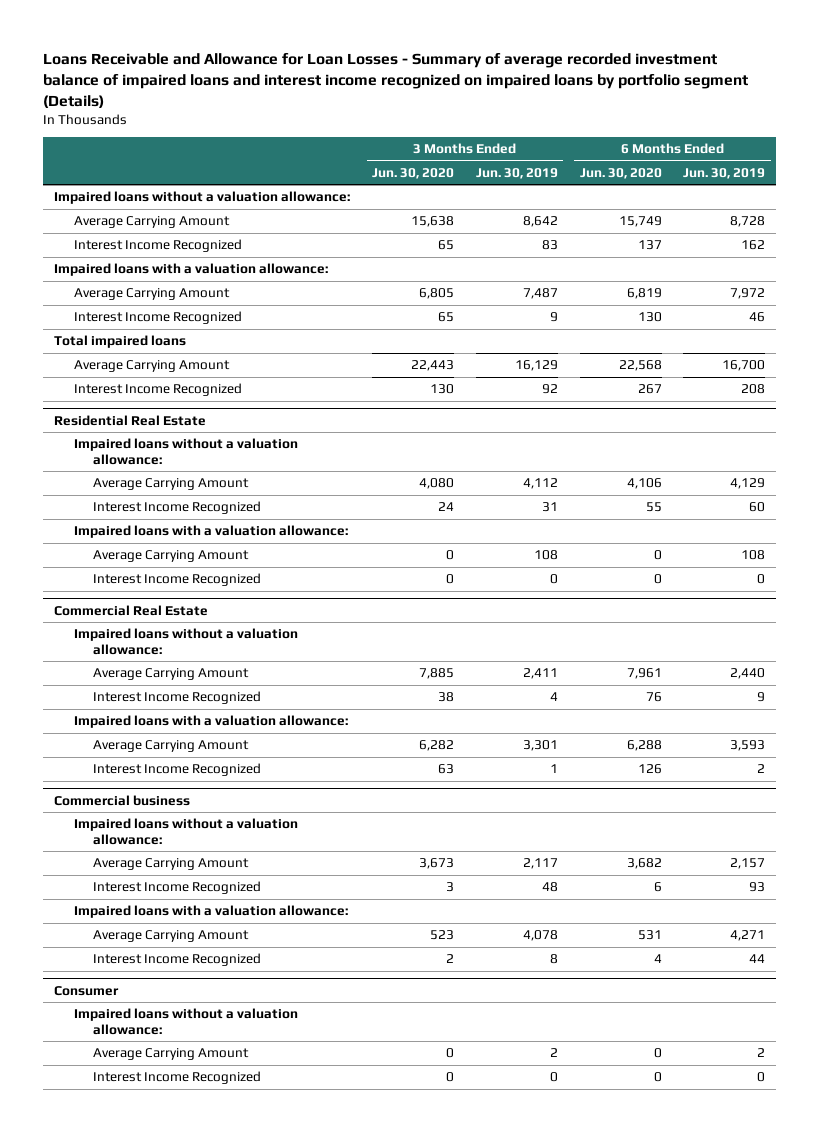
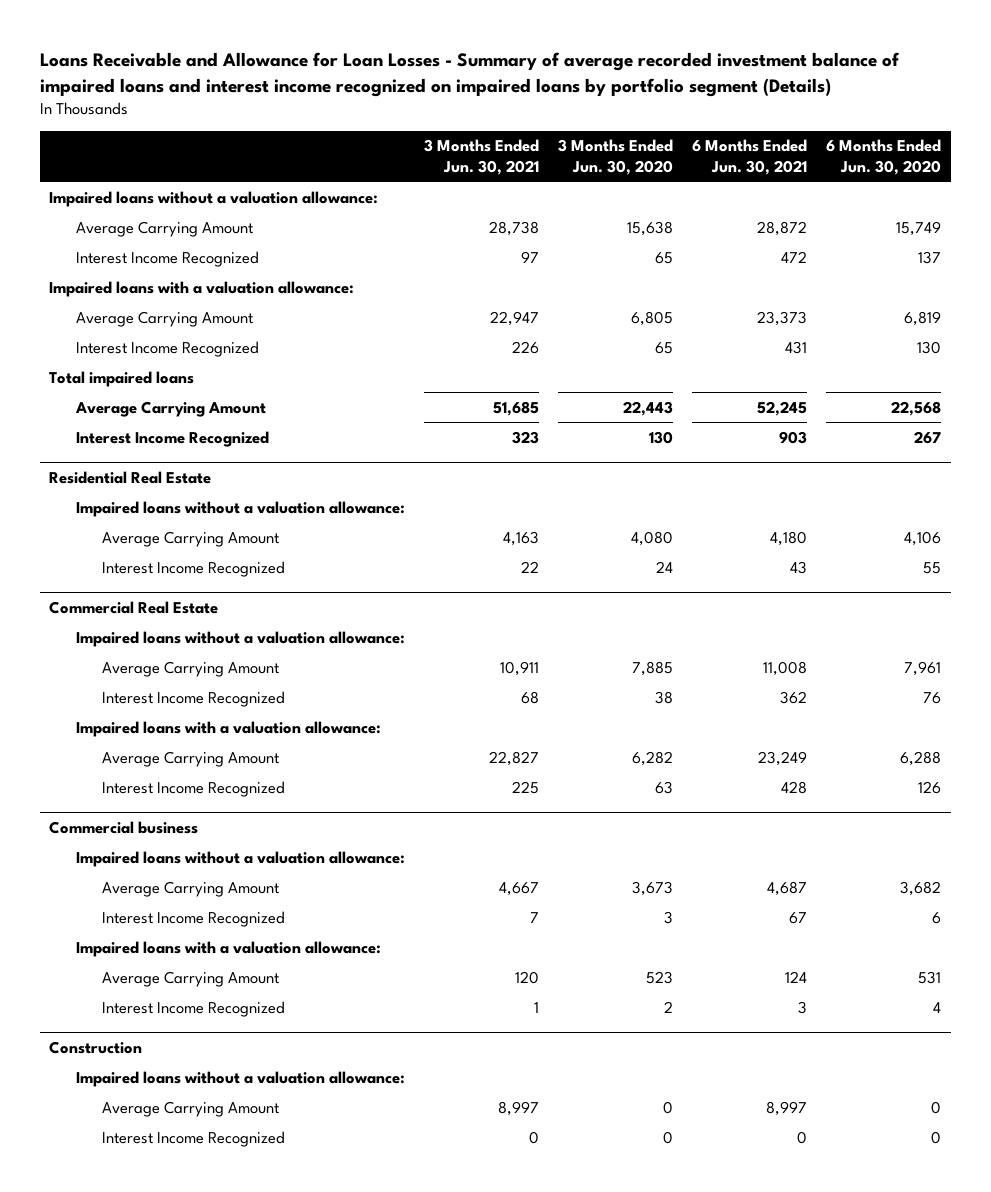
- | 3 Months Ended Jun. 30, 2020 | 3 Months Ended Jun. 30, 2019 | 6 Months Ended Jun. 30, 2020 | 6 Months Ended Jun. 30, 2019
+ | 3 Months Ended Jun. 30, 2021 | 3 Months Ended Jun. 30, 2020 | 6 Months Ended Jun. 30, 2021 | 6 Months Ended Jun. 30, 2020
@ Residential Real Estate
- Impaired loans with a valuation allowance:
- Average Carrying Amount | 0 | 108 | 0 | 108
- Interest Income Recognized | 0 | 0 | 0 | 0
- Consumer
+ Construction

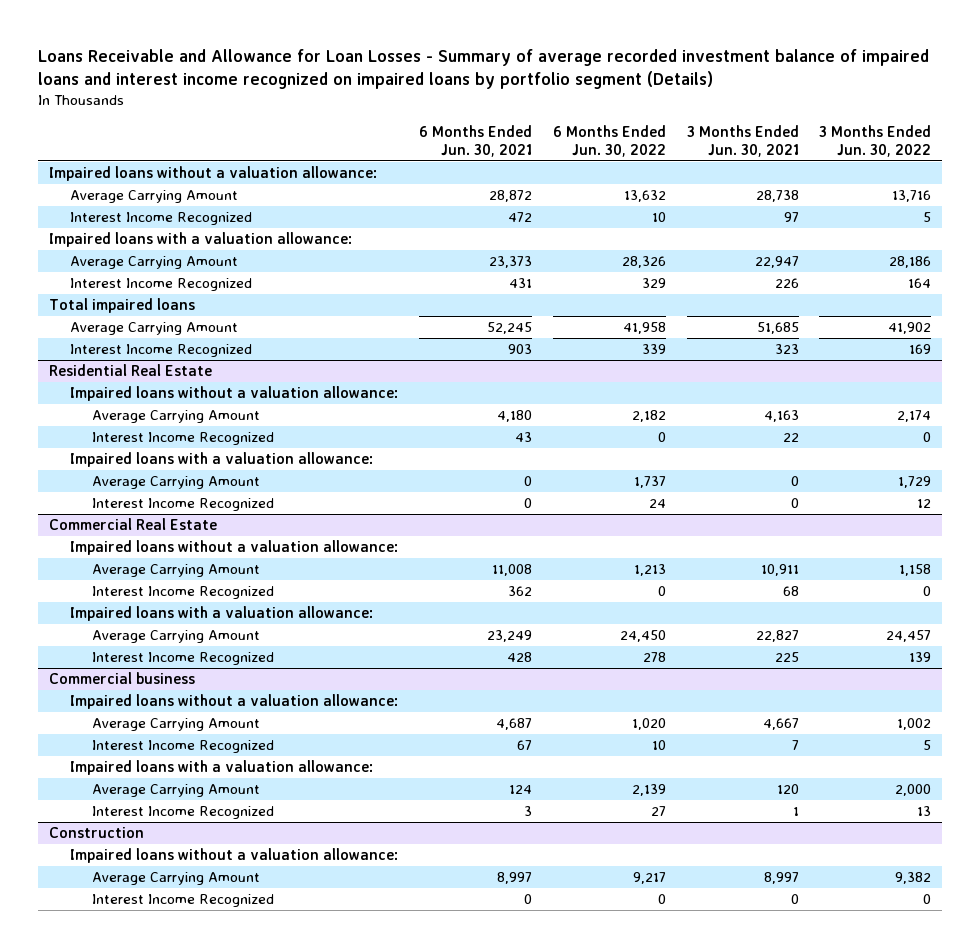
- | 3 Months Ended Jun. 30, 2021 | 3 Months Ended Jun. 30, 2020 | 6 Months Ended Jun. 30, 2021 | 6 Months Ended Jun. 30, 2020
+ | 6 Months Ended Jun. 30, 2021 | 6 Months Ended Jun. 30, 2022 | 3 Months Ended Jun. 30, 2021 | 3 Months Ended Jun. 30, 2022
@ Residential Real Estate
+ Impaired loans with a valuation allowance:
+ Average Carrying Amount | 0 | 1,737 | 0 | 1,729
+ Interest Income Recognized | 0 | 24 | 0 | 12

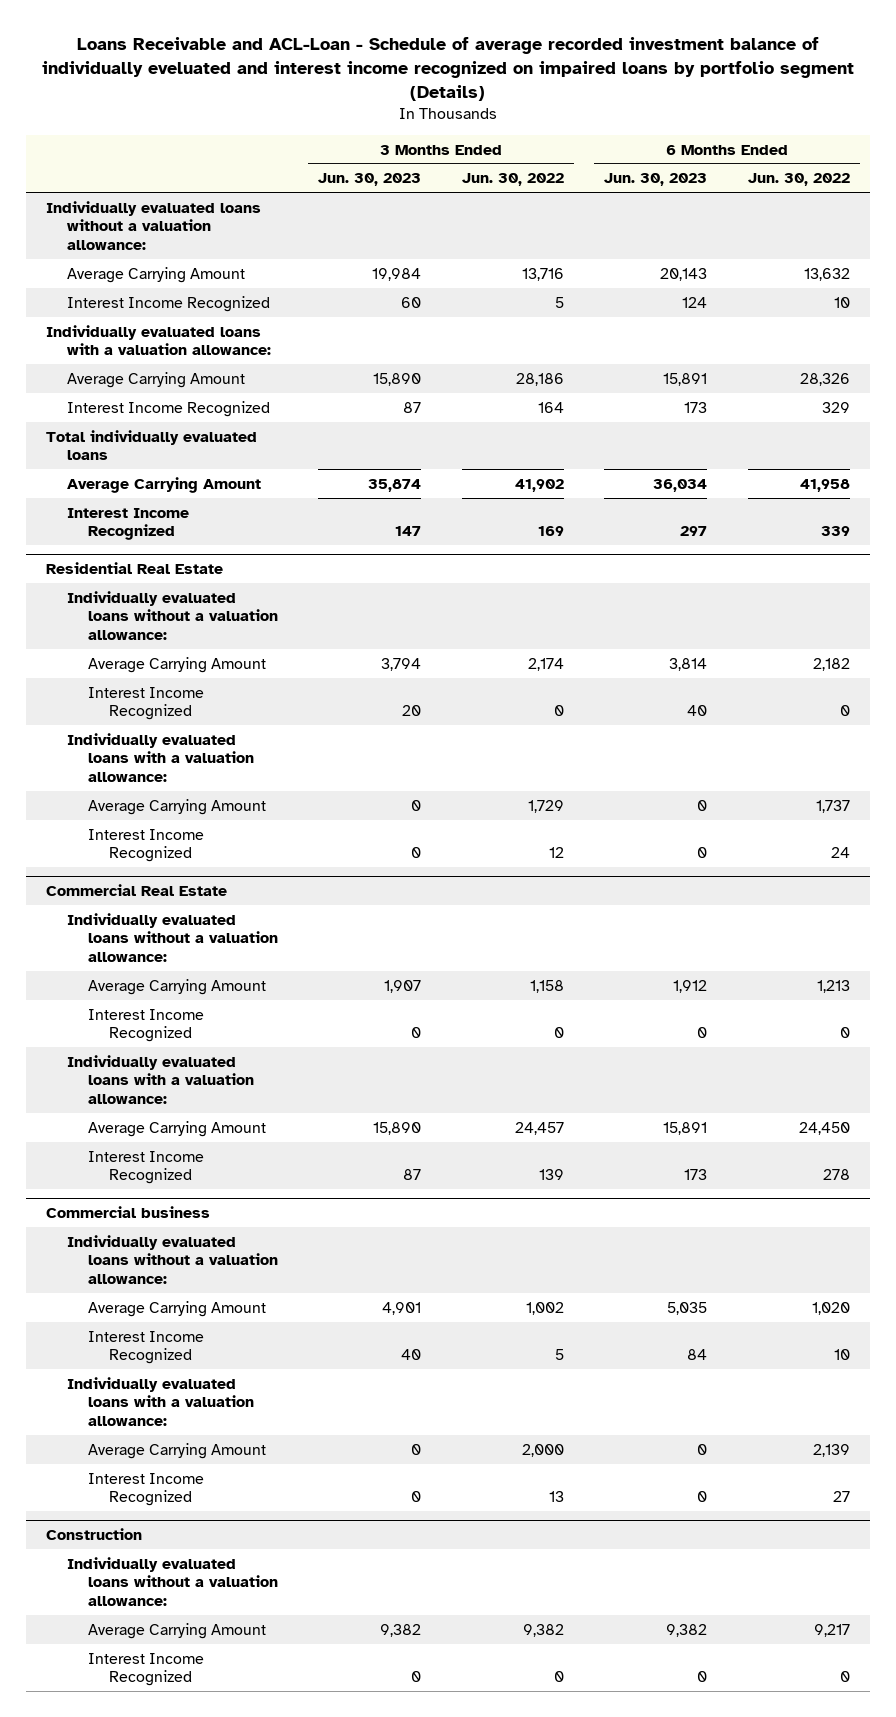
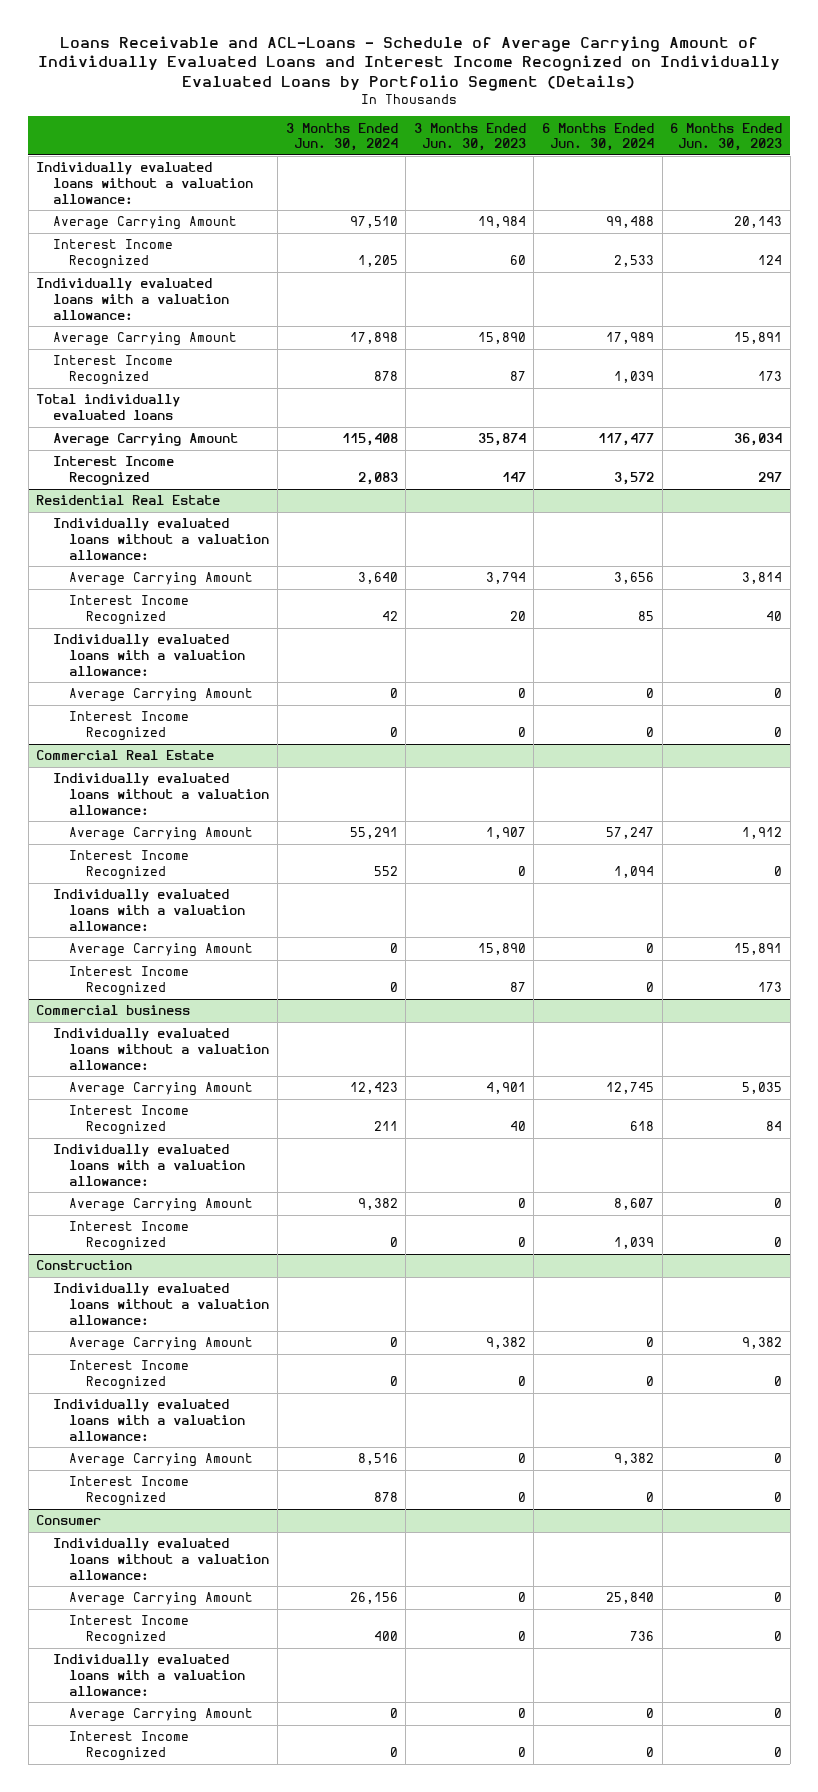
- Loans Receivable and ACL-Loan - Schedule of average recorded investment balance of individually eveluated and interest income recognized on impaired loans by portfolio segment (Details)
+ Loans Receivable and ACL-Loans - Schedule of Average Carrying Amount of Individually Evaluated Loans and Interest Income Recognized on Individually Evaluated Loans by Portfolio Segment (Details)
- | 3 Months Ended Jun. 30, 2023 | 3 Months Ended Jun. 30, 2022 | 6 Months Ended Jun. 30, 2023 | 6 Months Ended Jun. 30, 2022
+ | 3 Months Ended Jun. 30, 2024 | 3 Months Ended Jun. 30, 2023 | 6 Months Ended Jun. 30, 2024 | 6 Months Ended Jun. 30, 2023
@ Construction
+ Individually evaluated loans with a valuation allowance:
+ Average Carrying Amount | 8,516 | 0 | 9,382 | 0
+ Interest Income Recognized | 878 | 0 | 0 | 0
+ Consumer
+ Individually evaluated loans without a valuation allowance:
+ Average Carrying Amount | 26,156 | 0 | 25,840 | 0
+ Interest Income Recognized | 400 | 0 | 736 | 0
+ Individually evaluated loans with a valuation allowance:
+ Average Carrying Amount | 0 | 0 | 0 | 0
+ Interest Income Recognized | 0 | 0 | 0 | 0

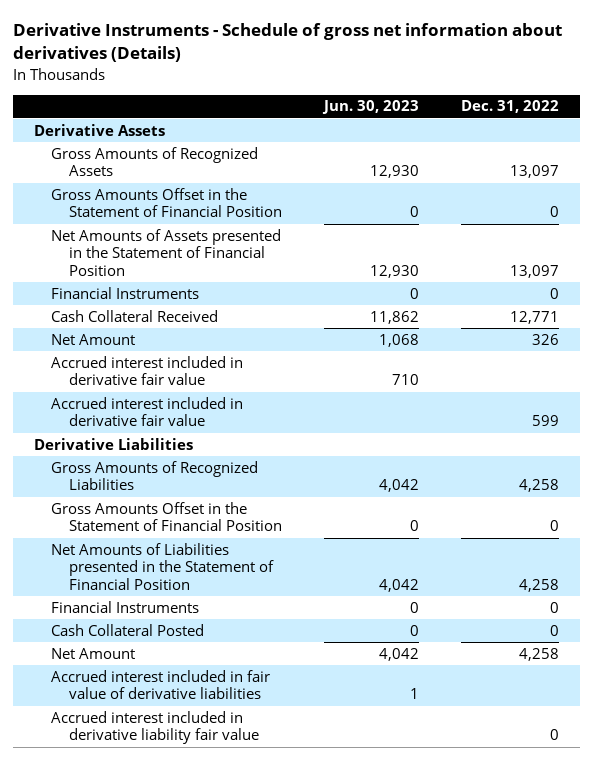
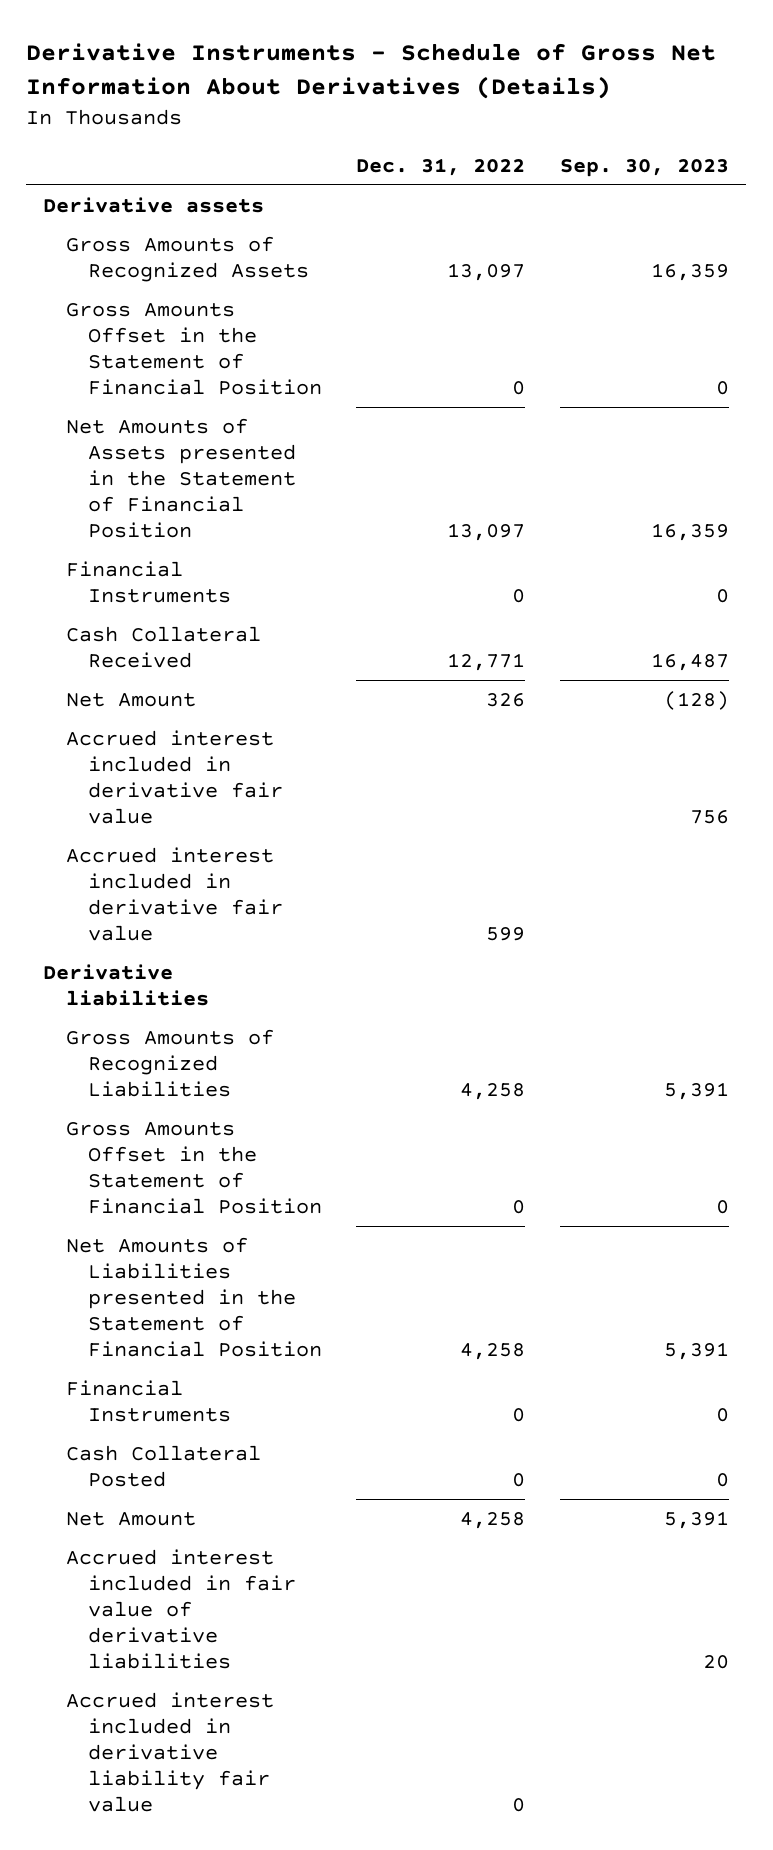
- Derivative Instruments - Schedule of gross net information about derivatives (Details)
+ Derivative Instruments - Schedule of Gross Net Information About Derivatives (Details)
- | Jun. 30, 2023 | Dec. 31, 2022
+ | Dec. 31, 2022 | Sep. 30, 2023
- Derivative Assets
+ Derivative assets
- Derivative Liabilities
+ Derivative liabilities

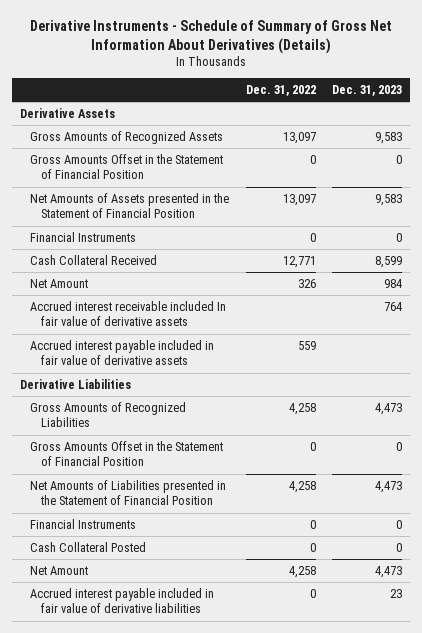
- Derivative Instruments - Schedule of Gross Net Information About Derivatives (Details)
+ Derivative Instruments - Schedule of Summary of Gross Net Information About Derivatives (Details)
- | Dec. 31, 2022 | Sep. 30, 2023
+ | Dec. 31, 2022 | Dec. 31, 2023
- Derivative assets
+ Derivative Assets
- Accrued interest included in derivative fair value | | 756
- Accrued interest included in derivative fair value | 599 |
- Derivative liabilities
+ Accrued interest receivable included In fair value of derivative assets | | 764
+ Accrued interest payable included in fair value of derivative assets | 559 |
+ Derivative Liabilities
- Accrued interest included in fair value of derivative liabilities | | 20
- Accrued interest included in derivative liability fair value | 0 |
+ Accrued interest payable included in fair value of derivative liabilities | 0 | 23

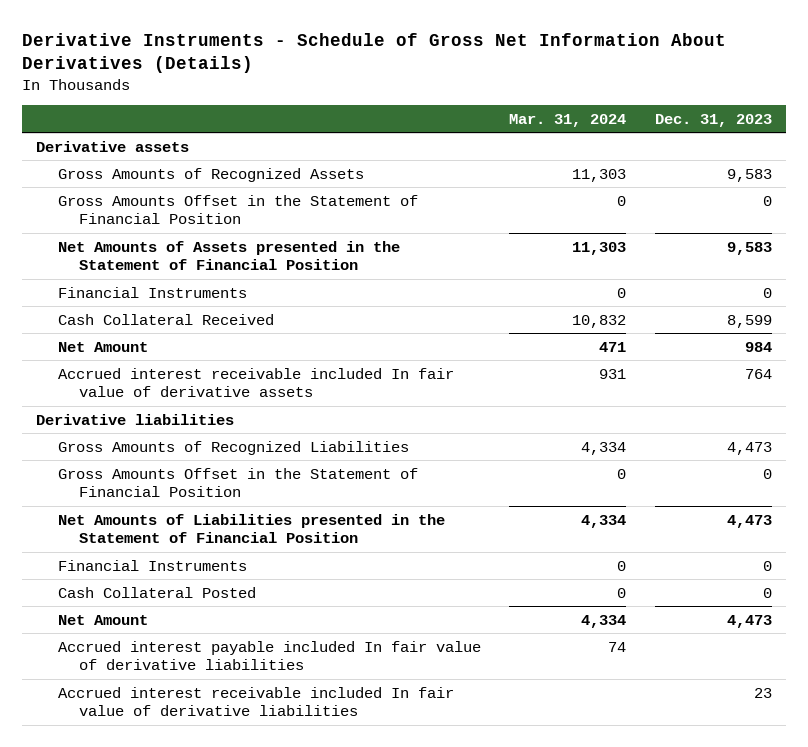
- Derivative Instruments - Schedule of Summary of Gross Net Information About Derivatives (Details)
+ Derivative Instruments - Schedule of Gross Net Information About Derivatives (Details)
- | Dec. 31, 2022 | Dec. 31, 2023
+ | Mar. 31, 2024 | Dec. 31, 2023
- Derivative Assets
+ Derivative assets
- Accrued interest payable included in fair value of derivative assets | 559 |
- Derivative Liabilities
+ Derivative liabilities
- Accrued interest payable included in fair value of derivative liabilities | 0 | 23
+ Accrued interest payable included In fair value of derivative liabilities | 74 |
+ Accrued interest receivable included In fair value of derivative liabilities | | 23

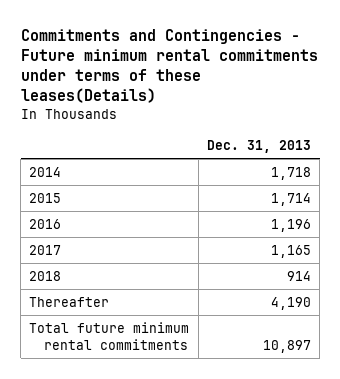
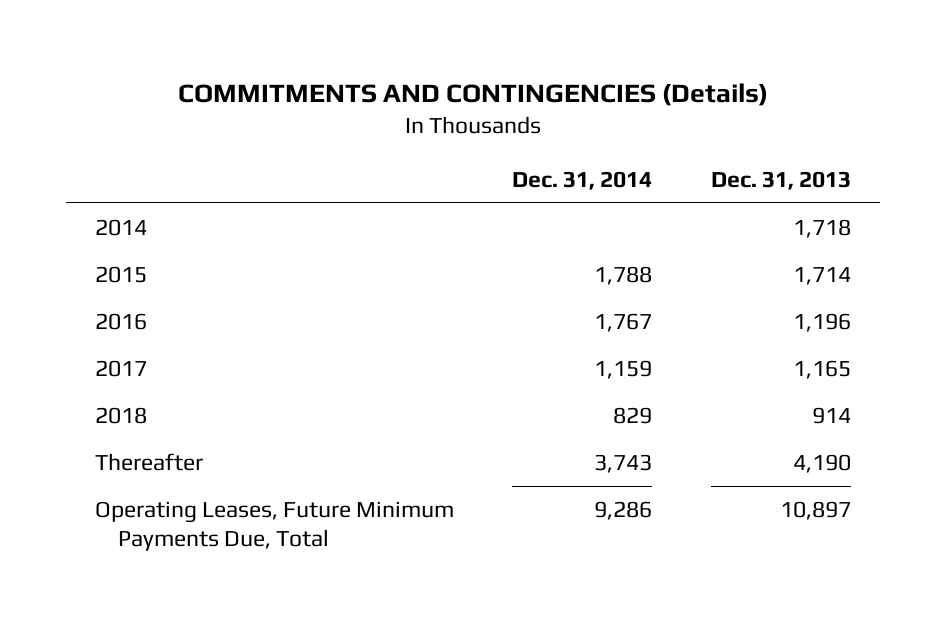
- Commitments and Contingencies - Future minimum rental commitments under terms of these leases(Details)
+ COMMITMENTS AND CONTINGENCIES (Details)
- | Dec. 31, 2013
+ | Dec. 31, 2014 | Dec. 31, 2013
- Total future minimum rental commitments | 10,897
+ Operating Leases, Future Minimum Payments Due, Total | 9,286 | 10,897

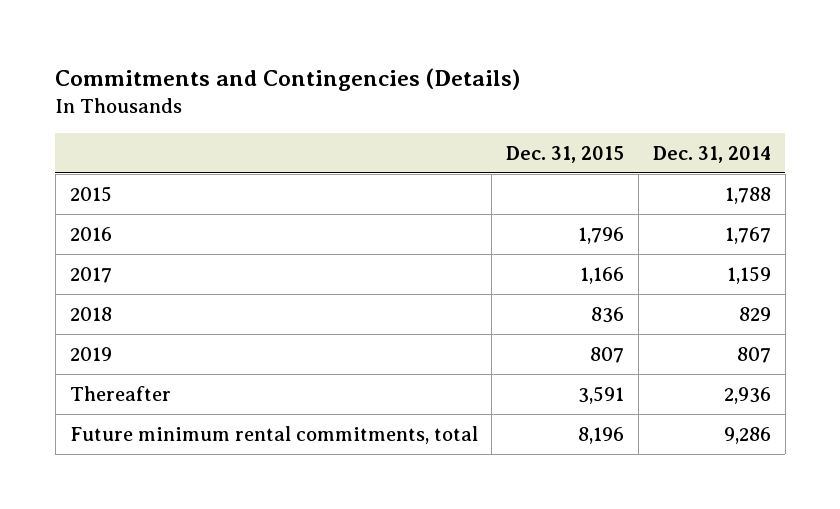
- COMMITMENTS AND CONTINGENCIES (Details)
+ Commitments and Contingencies (Details)
- | Dec. 31, 2014 | Dec. 31, 2013
+ | Dec. 31, 2015 | Dec. 31, 2014
- 2014 | | 1,718
- Thereafter | 3,743 | 4,190
- Operating Leases, Future Minimum Payments Due, Total | 9,286 | 10,897
+ 2019 | 807 | 807
+ Thereafter | 3,591 | 2,936
+ Future minimum rental commitments, total | 8,196 | 9,286

